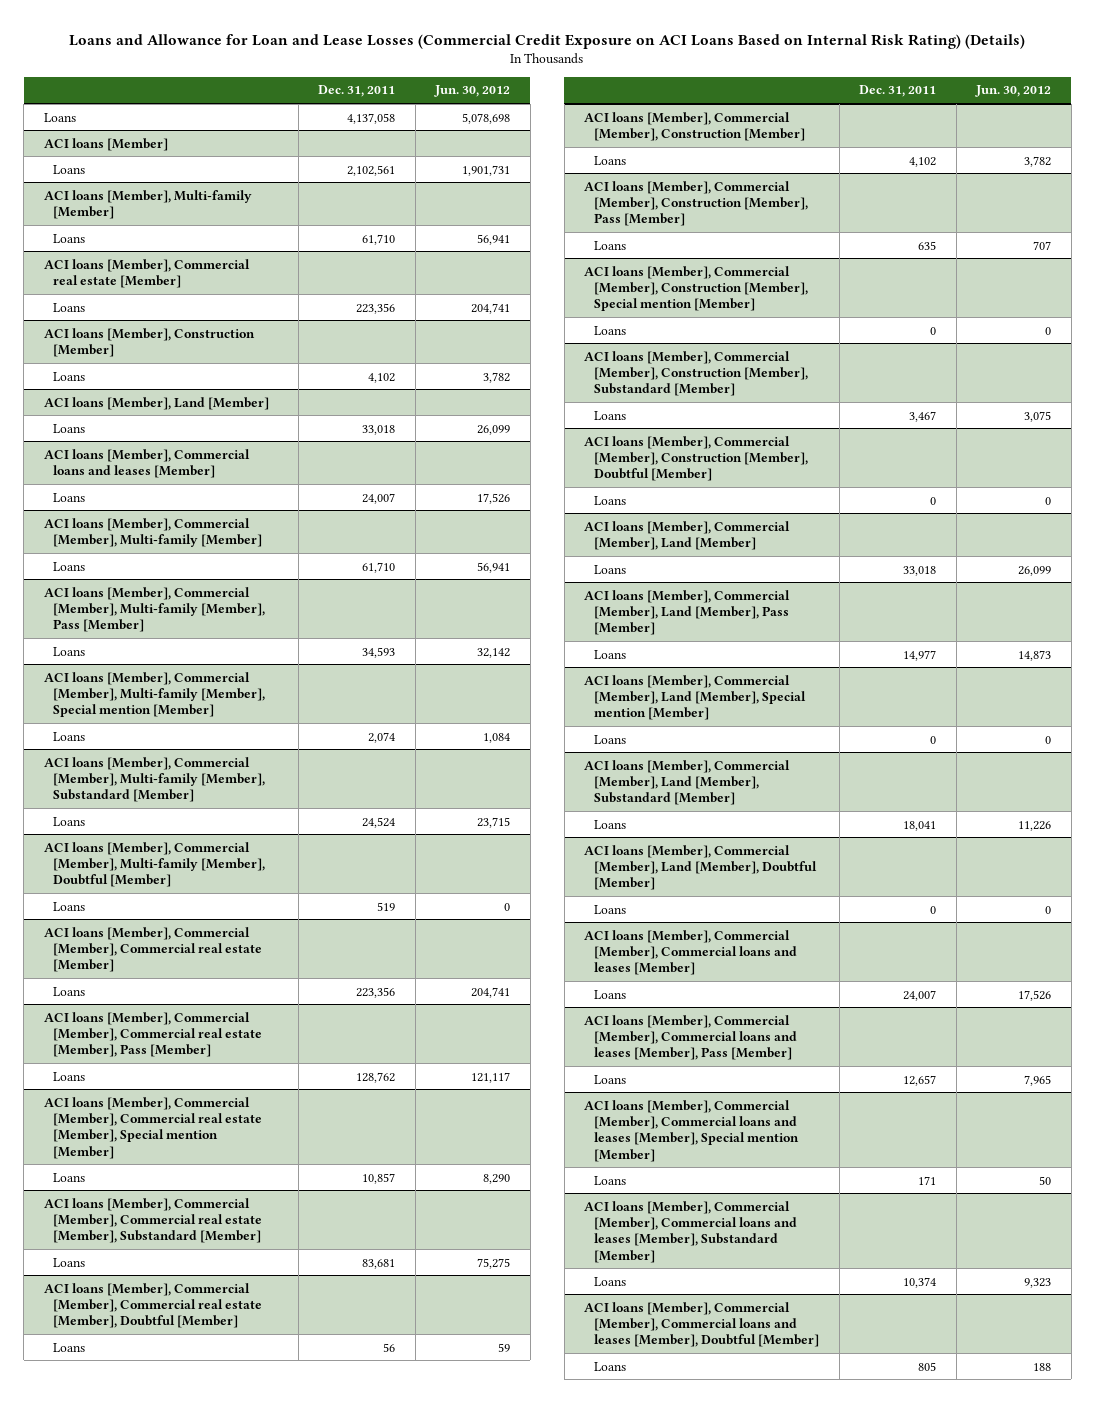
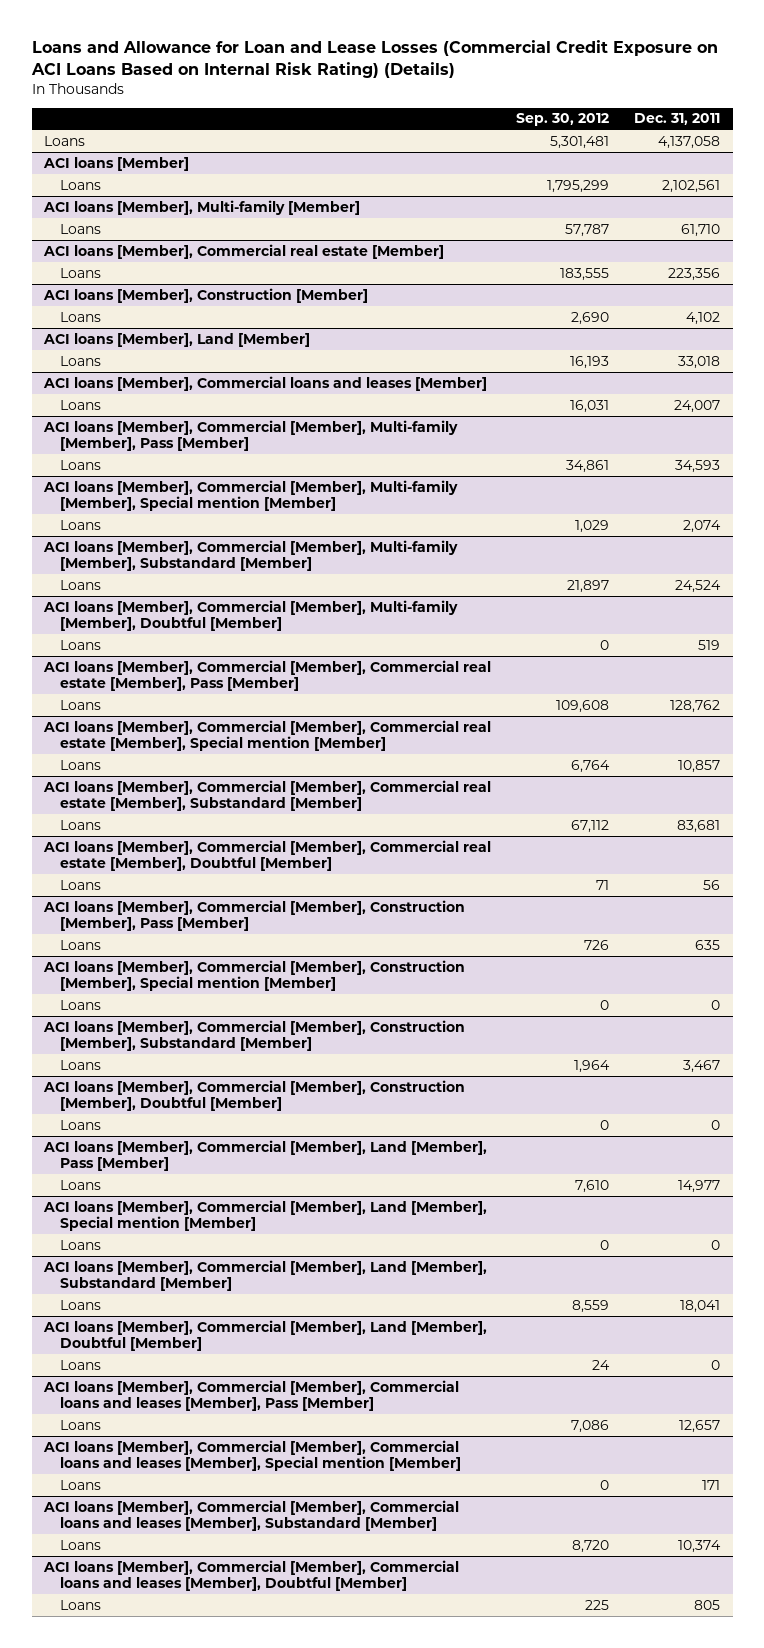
- | Dec. 31, 2011 | Jun. 30, 2012
+ | Sep. 30, 2012 | Dec. 31, 2011
- ACI loans [Member], Commercial [Member], Multi-family [Member]
- Loans | 61,710 | 56,941
- ACI loans [Member], Commercial [Member], Commercial real estate [Member]
- Loans | 223,356 | 204,741
- ACI loans [Member], Commercial [Member], Construction [Member]
- Loans | 4,102 | 3,782
- ACI loans [Member], Commercial [Member], Land [Member]
- Loans | 33,018 | 26,099
- ACI loans [Member], Commercial [Member], Commercial loans and leases [Member]
- Loans | 24,007 | 17,526

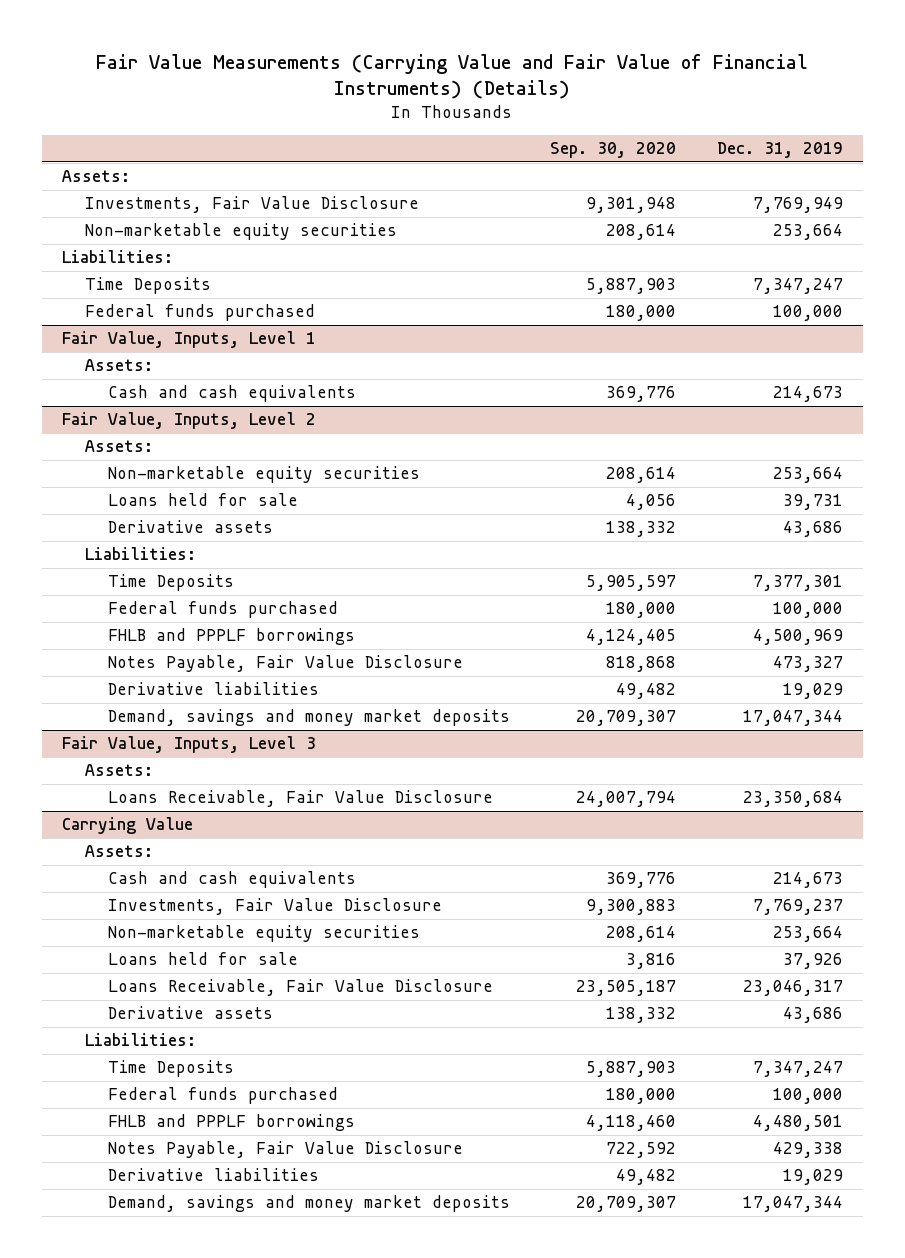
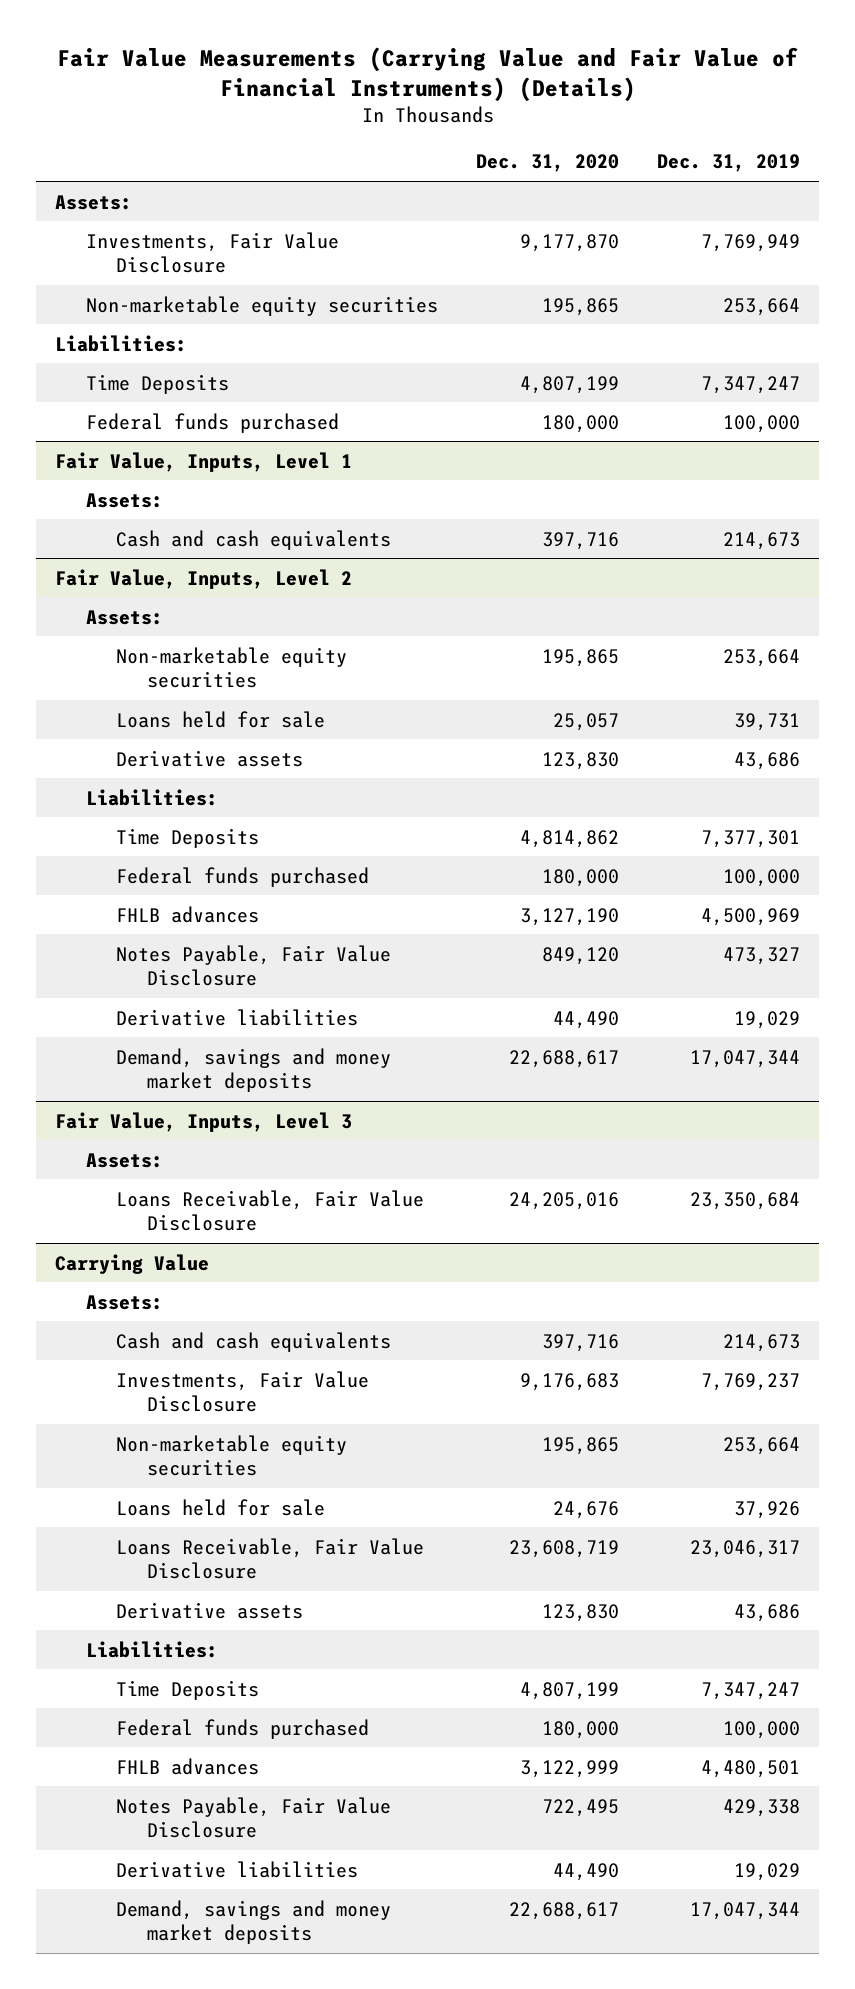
- | Sep. 30, 2020 | Dec. 31, 2019
+ | Dec. 31, 2020 | Dec. 31, 2019
@ Fair Value, Inputs, Level 2
- FHLB and PPPLF borrowings | 4,124,405 | 4,500,969
+ FHLB advances | 3,127,190 | 4,500,969
@ Carrying Value
- FHLB and PPPLF borrowings | 4,118,460 | 4,480,501
+ FHLB advances | 3,122,999 | 4,480,501

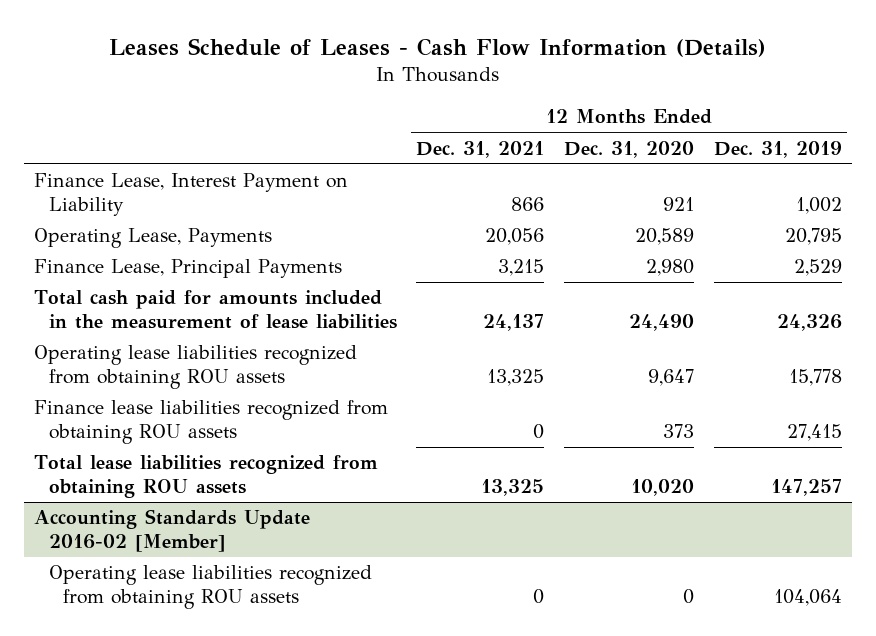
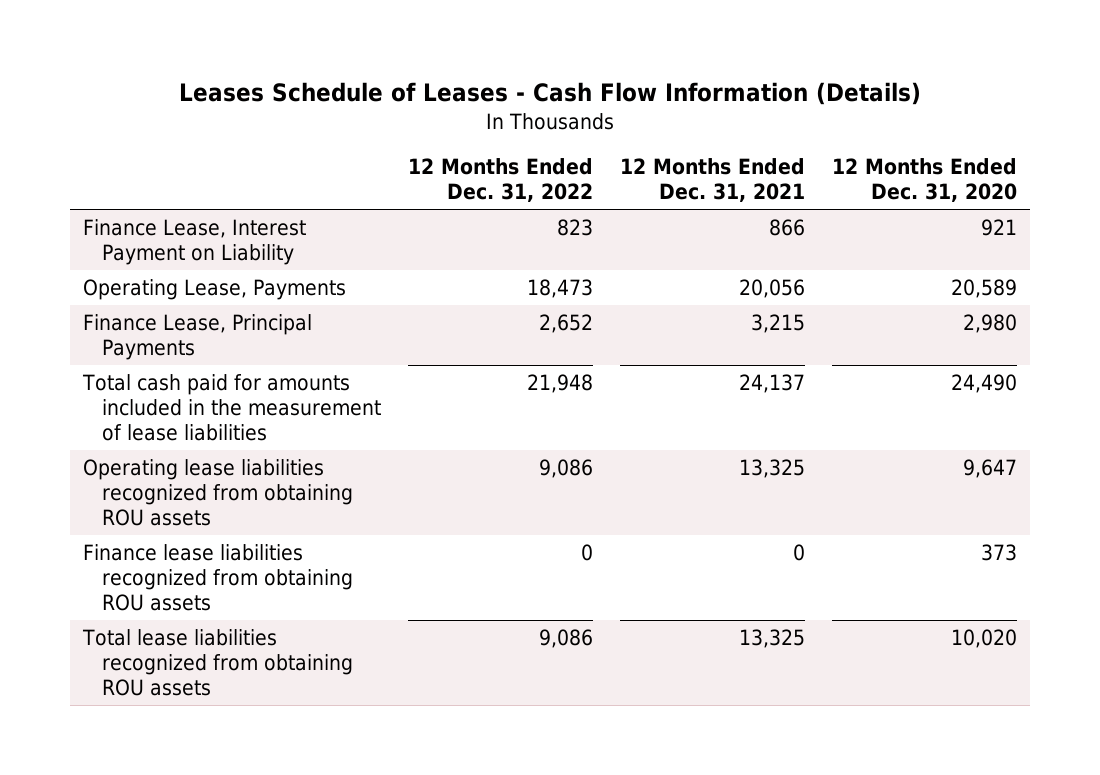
- | 12 Months Ended Dec. 31, 2021 | 12 Months Ended Dec. 31, 2020 | 12 Months Ended Dec. 31, 2019
+ | 12 Months Ended Dec. 31, 2022 | 12 Months Ended Dec. 31, 2021 | 12 Months Ended Dec. 31, 2020
- Accounting Standards Update 2016-02 [Member]
- Operating lease liabilities recognized from obtaining ROU assets | 0 | 0 | 104,064

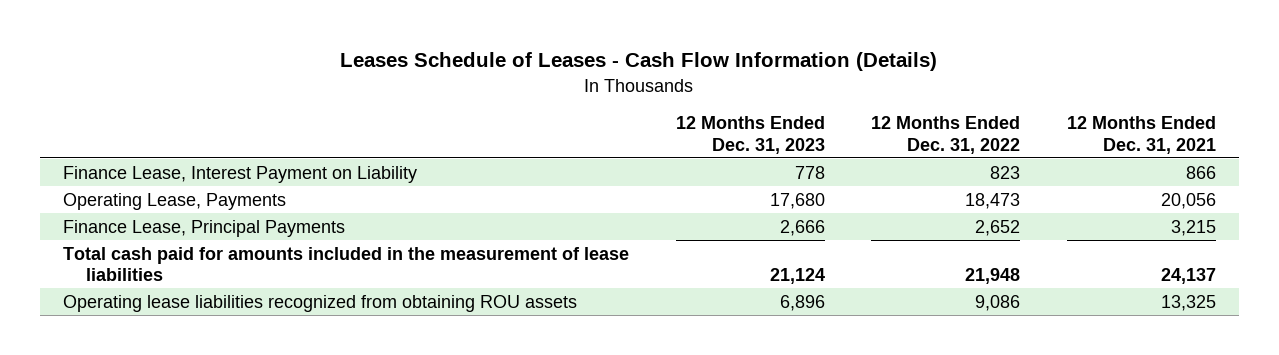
- | 12 Months Ended Dec. 31, 2022 | 12 Months Ended Dec. 31, 2021 | 12 Months Ended Dec. 31, 2020
+ | 12 Months Ended Dec. 31, 2023 | 12 Months Ended Dec. 31, 2022 | 12 Months Ended Dec. 31, 2021
- Finance lease liabilities recognized from obtaining ROU assets | 0 | 0 | 373
- Total lease liabilities recognized from obtaining ROU assets | 9,086 | 13,325 | 10,020

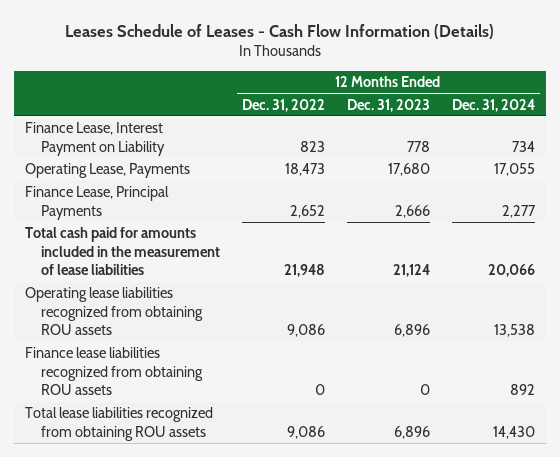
- | 12 Months Ended Dec. 31, 2023 | 12 Months Ended Dec. 31, 2022 | 12 Months Ended Dec. 31, 2021
+ | 12 Months Ended Dec. 31, 2022 | 12 Months Ended Dec. 31, 2023 | 12 Months Ended Dec. 31, 2024
+ Finance lease liabilities recognized from obtaining ROU assets | 0 | 0 | 892
+ Total lease liabilities recognized from obtaining ROU assets | 9,086 | 6,896 | 14,430

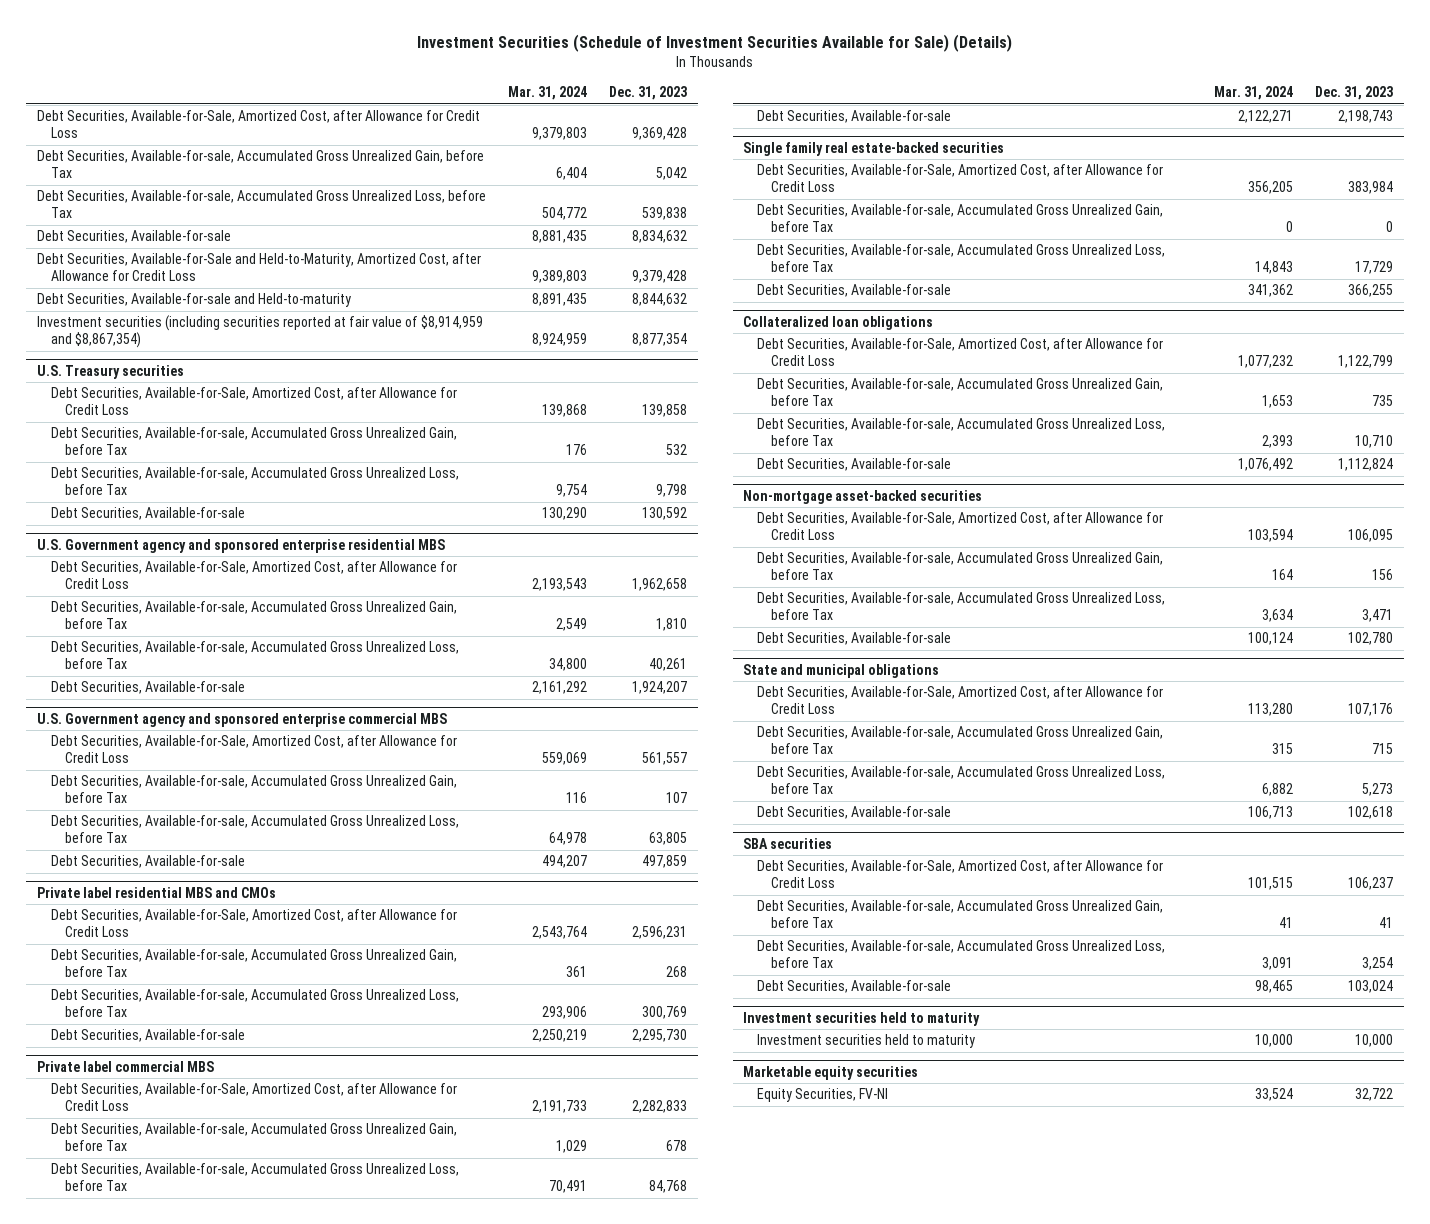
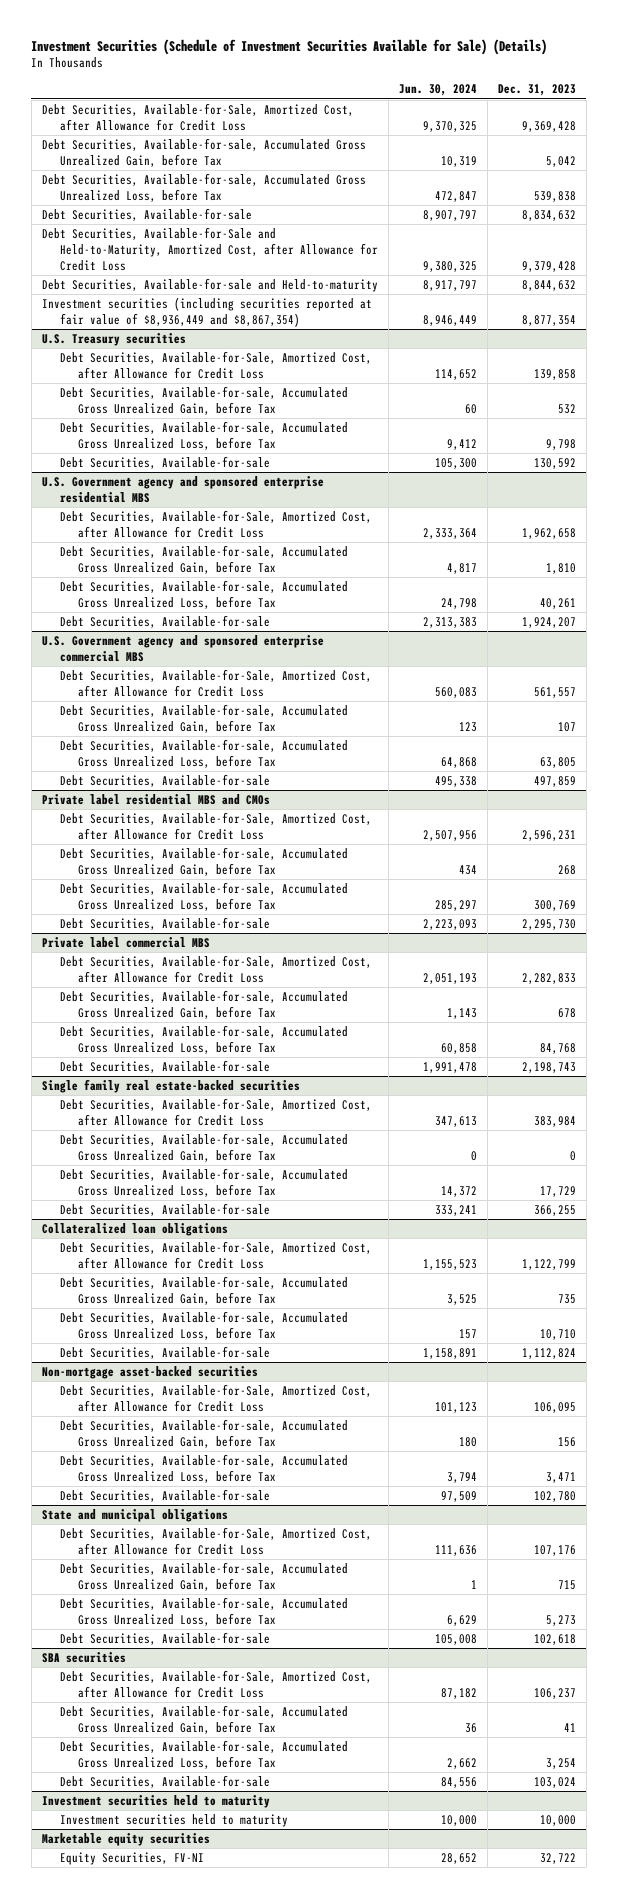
- | Mar. 31, 2024 | Dec. 31, 2023
+ | Jun. 30, 2024 | Dec. 31, 2023
- Investment securities (including securities reported at fair value of $8,914,959 and $8,867,354) | 8,924,959 | 8,877,354
+ Investment securities (including securities reported at fair value of $8,936,449 and $8,867,354) | 8,946,449 | 8,877,354

